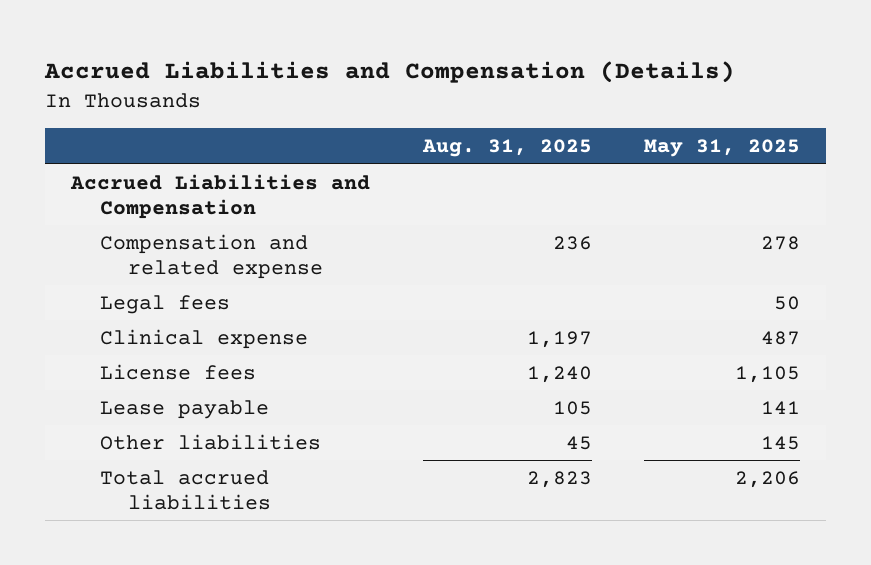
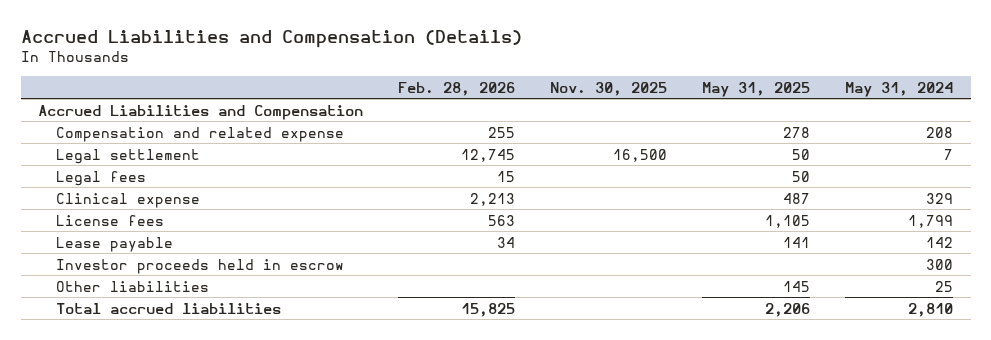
- | Aug. 31, 2025 | May 31, 2025
+ | Feb. 28, 2026 | Nov. 30, 2025 | May 31, 2025 | May 31, 2024
+ Legal settlement | 12,745 | 16,500 | 50 | 7
+ Investor proceeds held in escrow | | | | 300

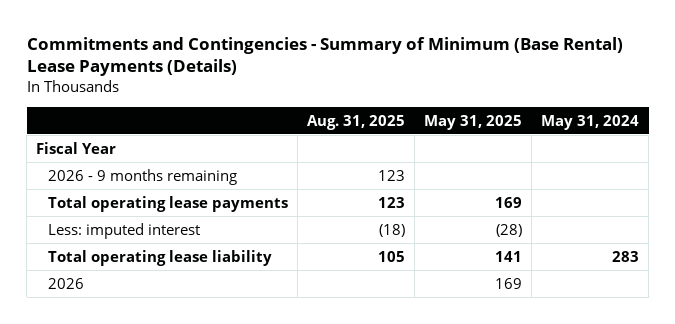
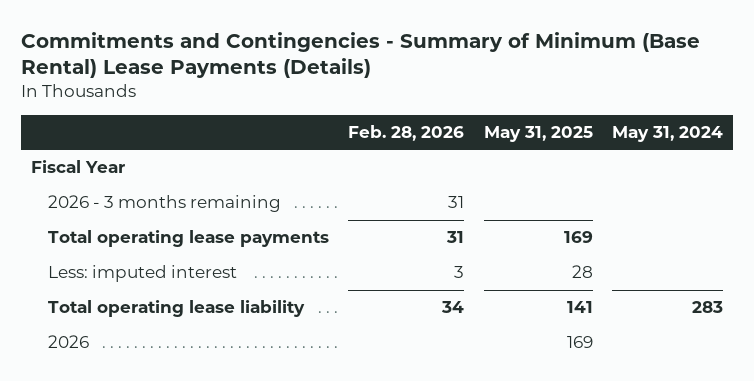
- | Aug. 31, 2025 | May 31, 2025 | May 31, 2024
+ | Feb. 28, 2026 | May 31, 2025 | May 31, 2024
- 2026 - 9 months remaining | 123 | |
+ 2026 - 3 months remaining | 31 | |
- Less: imputed interest | (18) | (28) |
+ Less: imputed interest | 3 | 28 |

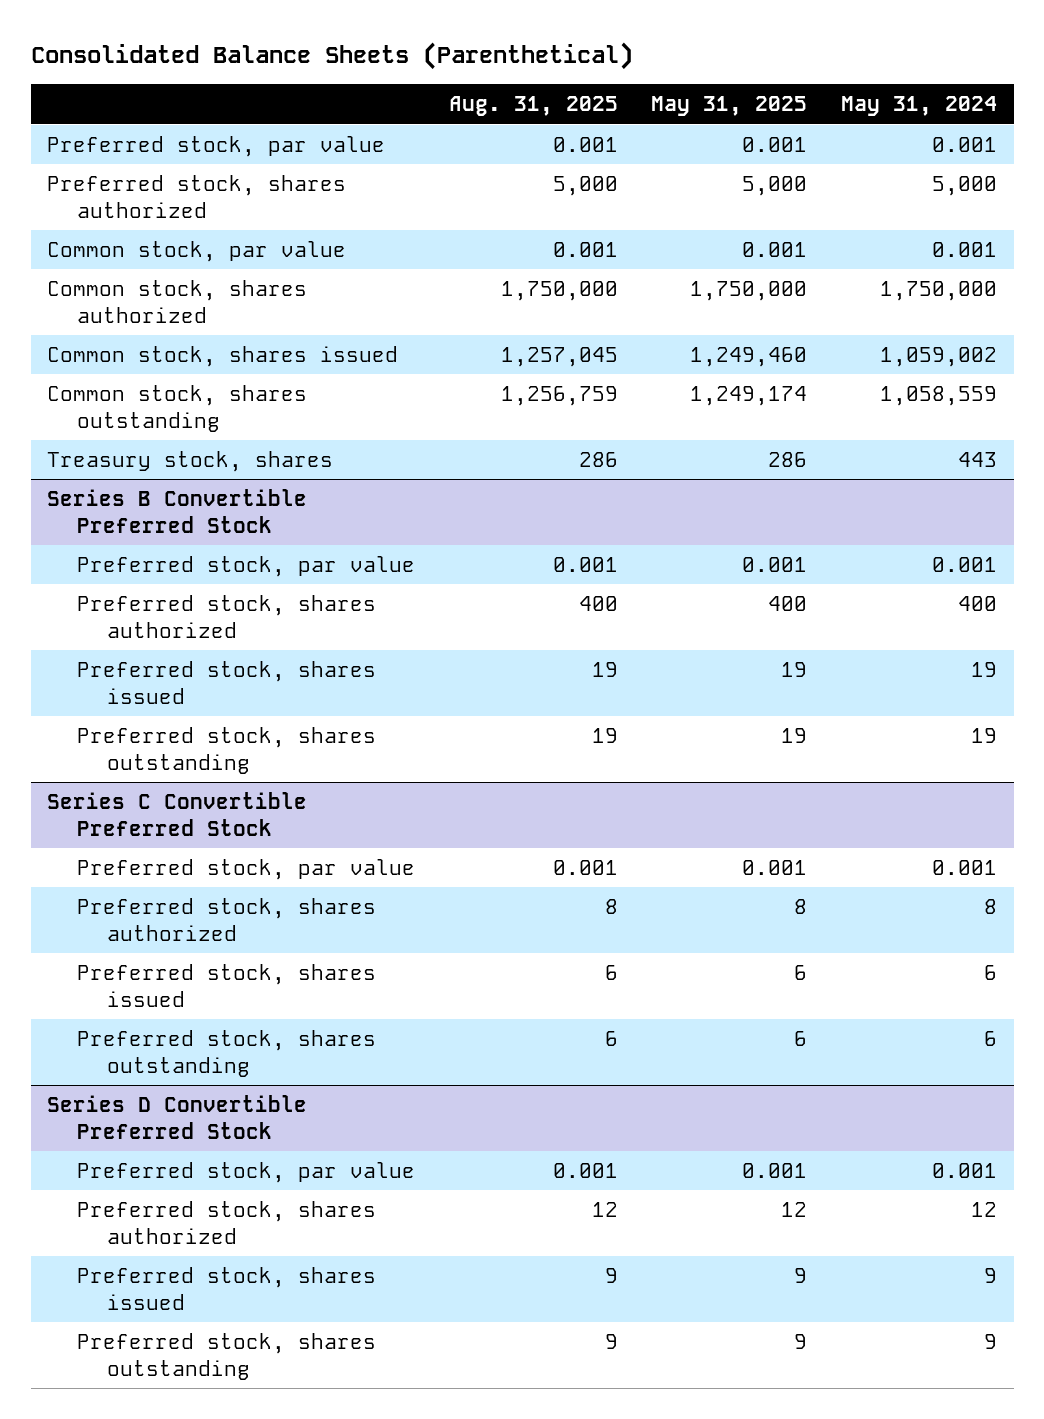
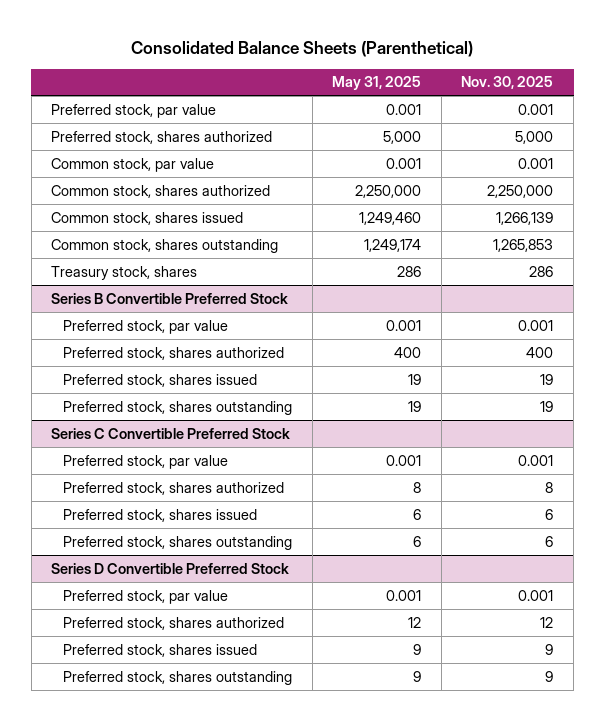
- | Aug. 31, 2025 | May 31, 2025 | May 31, 2024
+ | May 31, 2025 | Nov. 30, 2025
- Common stock, shares authorized | 1,750,000 | 1,750,000 | 1,750,000
+ Common stock, shares authorized | 2,250,000 | 2,250,000

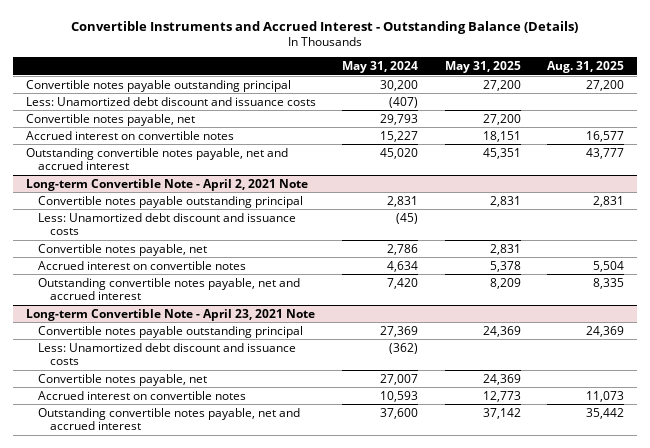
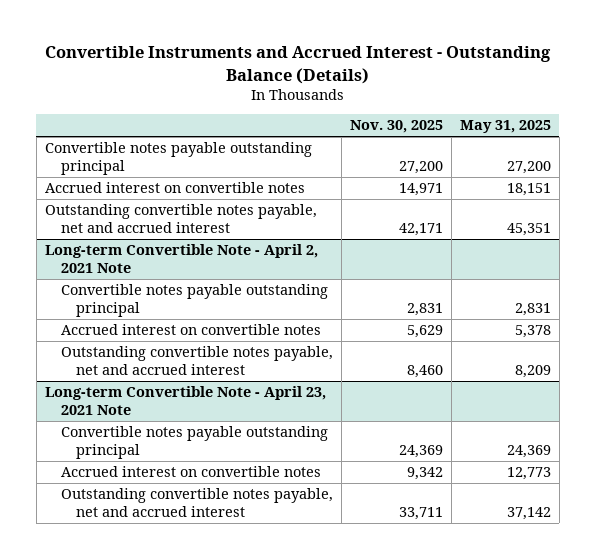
- | May 31, 2024 | May 31, 2025 | Aug. 31, 2025
+ | Nov. 30, 2025 | May 31, 2025
- Less: Unamortized debt discount and issuance costs | (407) | |
- Convertible notes payable, net | 29,793 | 27,200 |
@ Long-term Convertible Note - April 2, 2021 Note
- Less: Unamortized debt discount and issuance costs | (45) | |
- Convertible notes payable, net | 2,786 | 2,831 |
@ Long-term Convertible Note - April 23, 2021 Note
- Less: Unamortized debt discount and issuance costs | (362) | |
- Convertible notes payable, net | 27,007 | 24,369 |

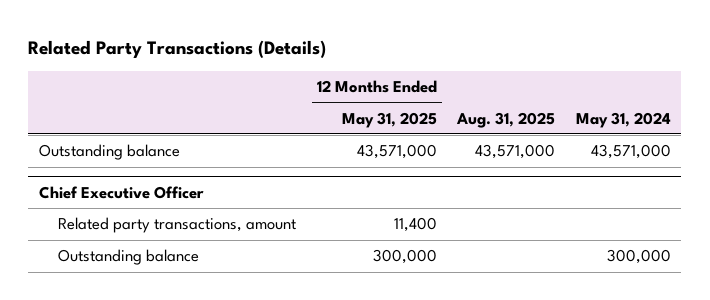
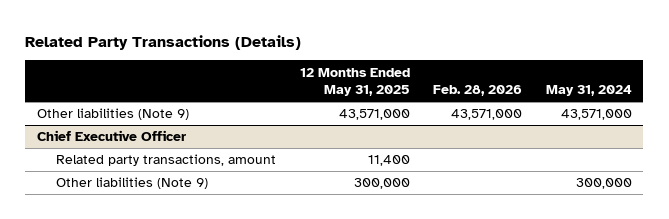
- | 12 Months Ended May 31, 2025 | Aug. 31, 2025 | May 31, 2024
+ | 12 Months Ended May 31, 2025 | Feb. 28, 2026 | May 31, 2024
- Outstanding balance | 43,571,000 | 43,571,000 | 43,571,000
+ Other liabilities (Note 9) | 43,571,000 | 43,571,000 | 43,571,000
@ Chief Executive Officer
- Outstanding balance | 300,000 | | 300,000
+ Other liabilities (Note 9) | 300,000 | | 300,000

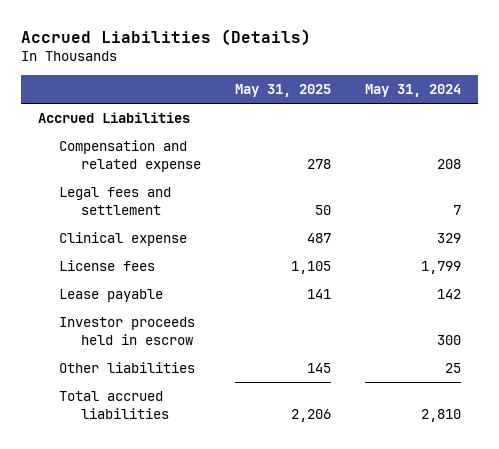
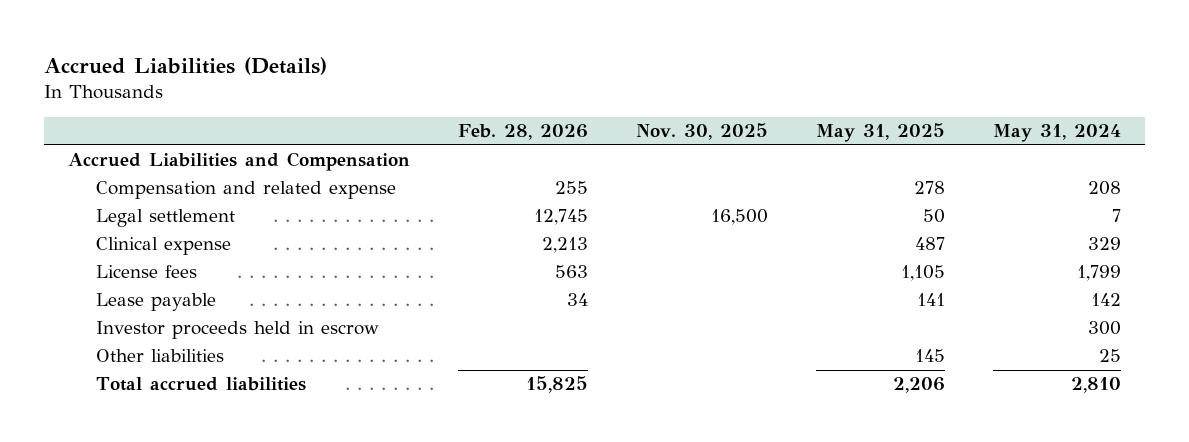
- | May 31, 2025 | May 31, 2024
+ | Feb. 28, 2026 | Nov. 30, 2025 | May 31, 2025 | May 31, 2024
- Accrued Liabilities
+ Accrued Liabilities and Compensation
- Legal fees and settlement | 50 | 7
+ Legal settlement | 12,745 | 16,500 | 50 | 7

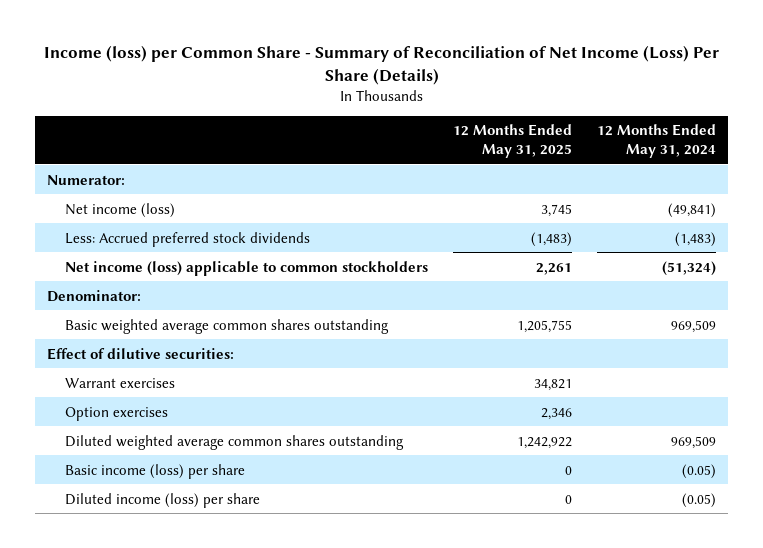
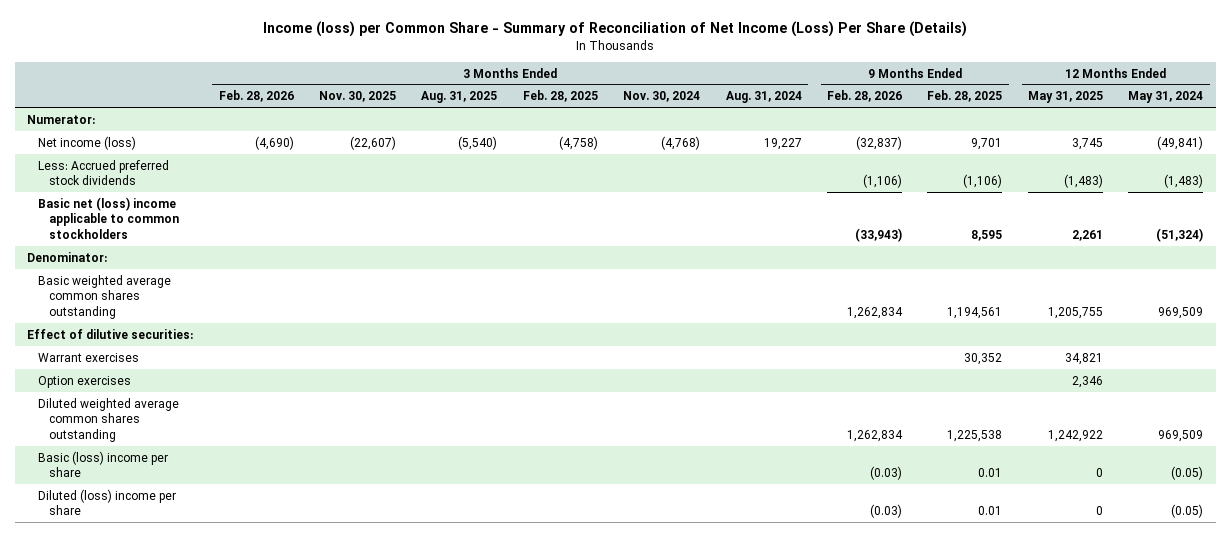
- | 12 Months Ended May 31, 2025 | 12 Months Ended May 31, 2024
+ | 3 Months Ended Feb. 28, 2026 | 3 Months Ended Nov. 30, 2025 | 3 Months Ended Aug. 31, 2025 | 3 Months Ended Feb. 28, 2025 | 3 Months Ended Nov. 30, 2024 | 3 Months Ended Aug. 31, 2024 | 9 Months Ended Feb. 28, 2026 | 9 Months Ended Feb. 28, 2025 | 12 Months Ended May 31, 2025 | 12 Months Ended May 31, 2024
- Net income (loss) applicable to common stockholders | 2,261 | (51,324)
+ Basic net (loss) income applicable to common stockholders | | | | | | | (33,943) | 8,595 | 2,261 | (51,324)
- Basic income (loss) per share | 0 | (0.05)
- Diluted income (loss) per share | 0 | (0.05)
+ Basic (loss) income per share | | | | | | | (0.03) | 0.01 | 0 | (0.05)
+ Diluted (loss) income per share | | | | | | | (0.03) | 0.01 | 0 | (0.05)

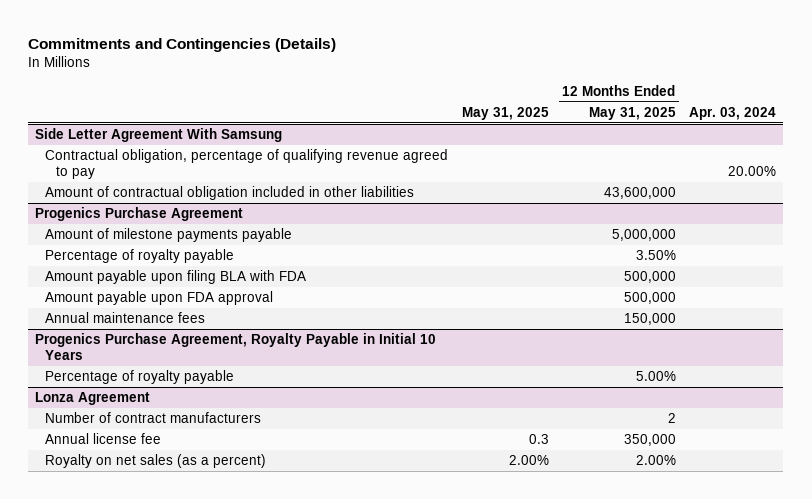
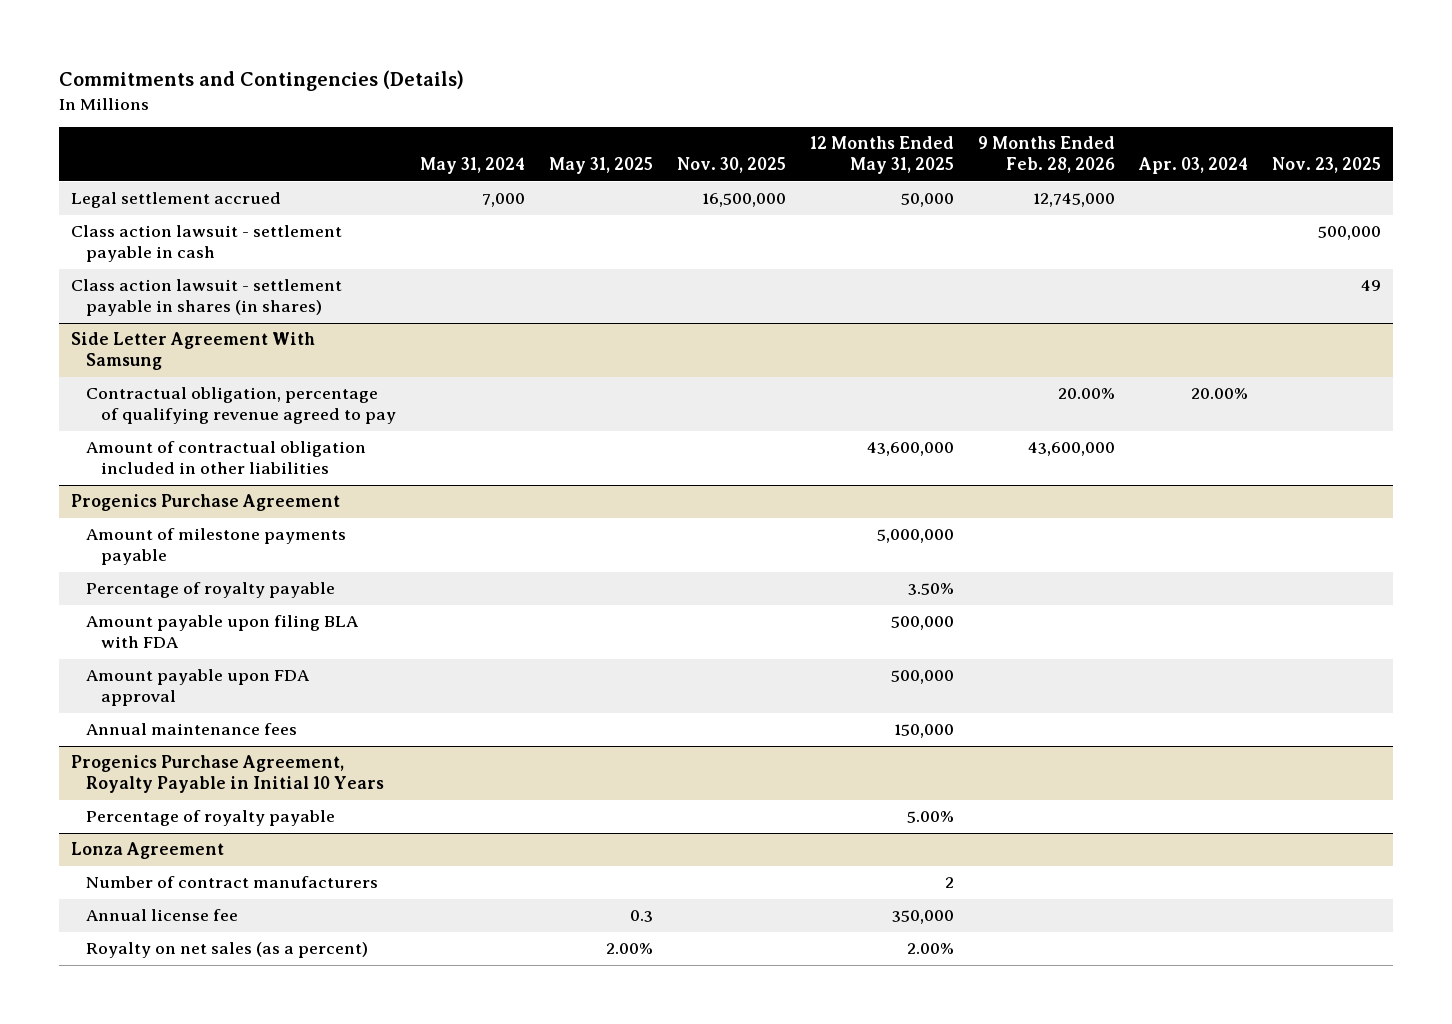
- | May 31, 2025 | 12 Months Ended May 31, 2025 | Apr. 03, 2024
+ | May 31, 2024 | May 31, 2025 | Nov. 30, 2025 | 12 Months Ended May 31, 2025 | 9 Months Ended Feb. 28, 2026 | Apr. 03, 2024 | Nov. 23, 2025
+ Legal settlement accrued | 7,000 | | 16,500,000 | 50,000 | 12,745,000 | |
+ Class action lawsuit - settlement payable in cash | | | | | | | 500,000
+ Class action lawsuit - settlement payable in shares (in shares) | | | | | | | 49

